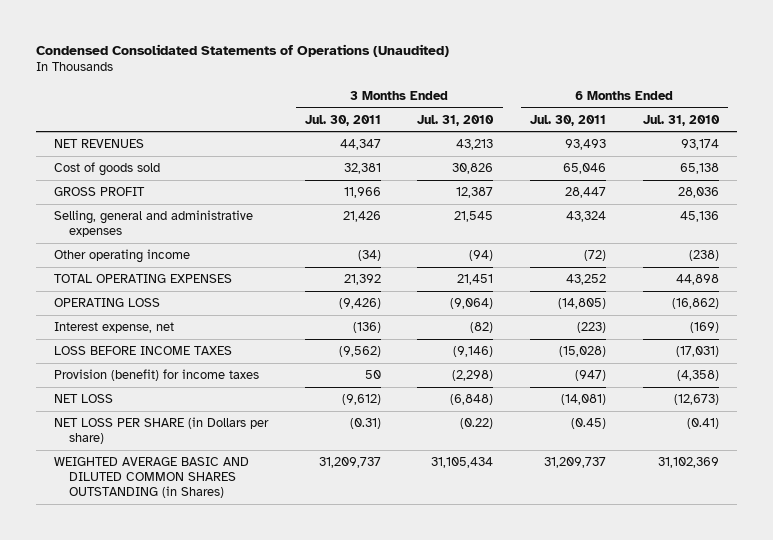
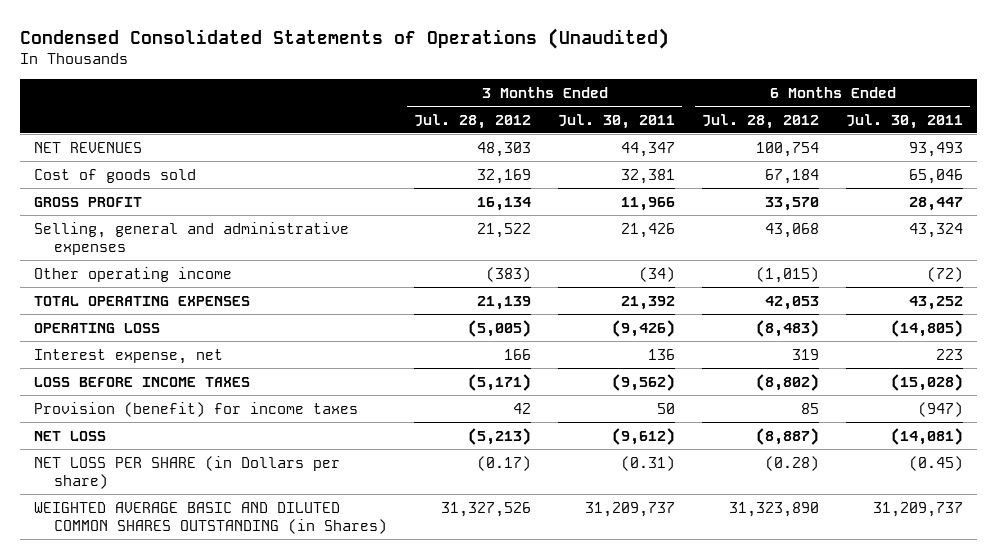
- | 3 Months Ended Jul. 30, 2011 | 3 Months Ended Jul. 31, 2010 | 6 Months Ended Jul. 30, 2011 | 6 Months Ended Jul. 31, 2010
+ | 3 Months Ended Jul. 28, 2012 | 3 Months Ended Jul. 30, 2011 | 6 Months Ended Jul. 28, 2012 | 6 Months Ended Jul. 30, 2011
- Interest expense, net | (136) | (82) | (223) | (169)
+ Interest expense, net | 166 | 136 | 319 | 223

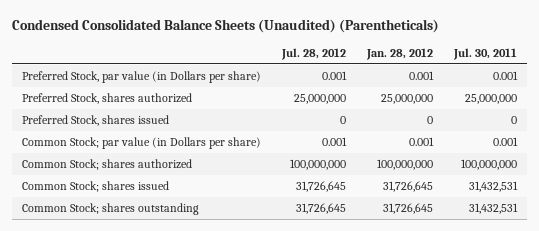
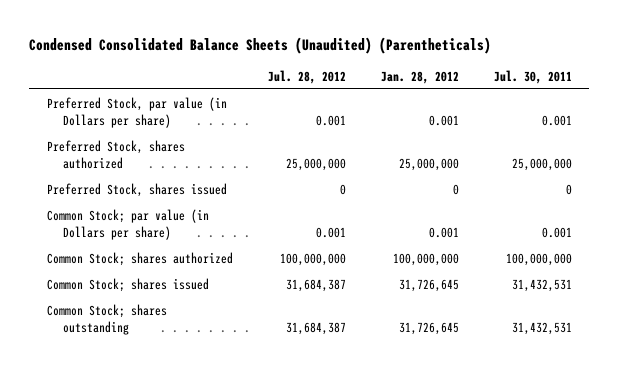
- Common Stock; shares issued | 31,726,645 | 31,726,645 | 31,432,531
- Common Stock; shares outstanding | 31,726,645 | 31,726,645 | 31,432,531
+ Common Stock; shares issued | 31,684,387 | 31,726,645 | 31,432,531
+ Common Stock; shares outstanding | 31,684,387 | 31,726,645 | 31,432,531

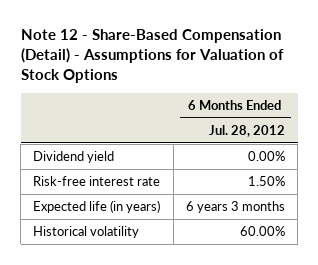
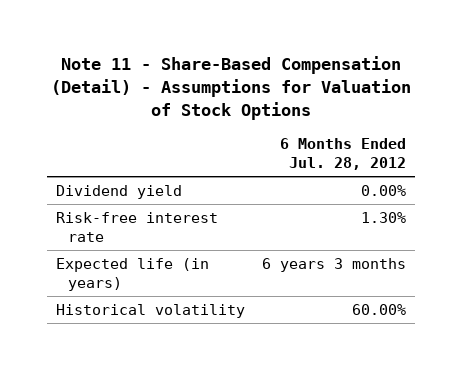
- Note 12 - Share-Based Compensation (Detail) - Assumptions for Valuation of Stock Options
+ Note 11 - Share-Based Compensation (Detail) - Assumptions for Valuation of Stock Options
- Risk-free interest rate | 1.50%
+ Risk-free interest rate | 1.30%

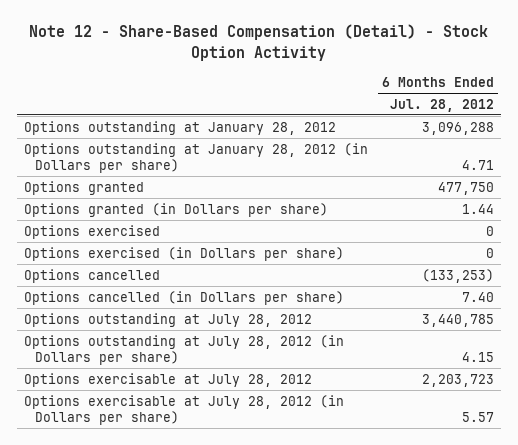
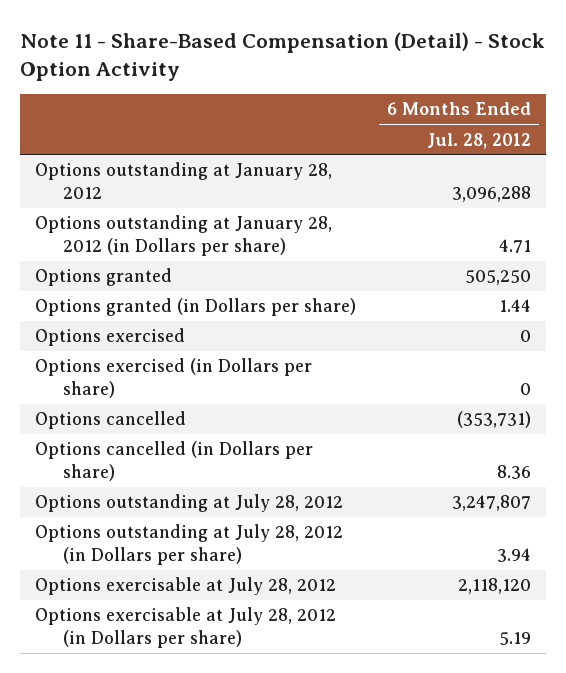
- Note 12 - Share-Based Compensation (Detail) - Stock Option Activity
+ Note 11 - Share-Based Compensation (Detail) - Stock Option Activity
- Options granted | 477,750
+ Options granted | 505,250
- Options cancelled | (133,253)
- Options cancelled (in Dollars per share) | 7.40
- Options outstanding at July 28, 2012 | 3,440,785
- Options outstanding at July 28, 2012 (in Dollars per share) | 4.15
- Options exercisable at July 28, 2012 | 2,203,723
- Options exercisable at July 28, 2012 (in Dollars per share) | 5.57
+ Options cancelled | (353,731)
+ Options cancelled (in Dollars per share) | 8.36
+ Options outstanding at July 28, 2012 | 3,247,807
+ Options outstanding at July 28, 2012 (in Dollars per share) | 3.94
+ Options exercisable at July 28, 2012 | 2,118,120
+ Options exercisable at July 28, 2012 (in Dollars per share) | 5.19

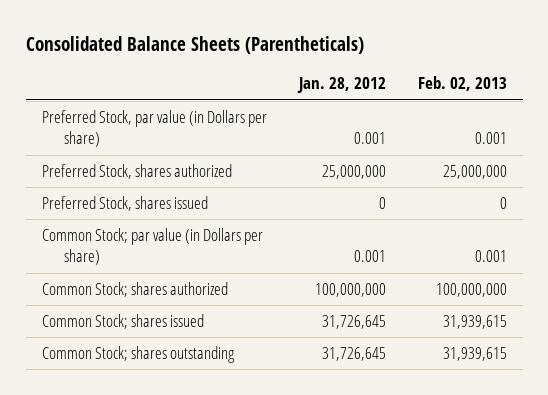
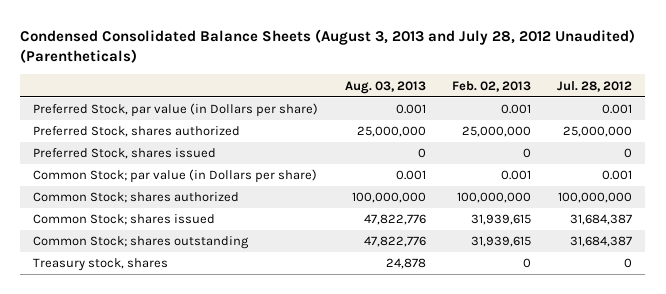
- Consolidated Balance Sheets (Parentheticals)
+ Condensed Consolidated Balance Sheets (August 3, 2013 and July 28, 2012 Unaudited) (Parentheticals)
- | Jan. 28, 2012 | Feb. 02, 2013
+ | Aug. 03, 2013 | Feb. 02, 2013 | Jul. 28, 2012
+ Treasury stock, shares | 24,878 | 0 | 0

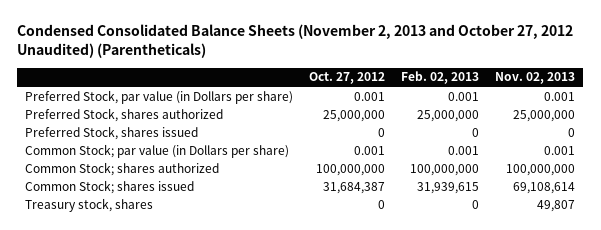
- Condensed Consolidated Balance Sheets (August 3, 2013 and July 28, 2012 Unaudited) (Parentheticals)
+ Condensed Consolidated Balance Sheets (November 2, 2013 and October 27, 2012 Unaudited) (Parentheticals)
- | Aug. 03, 2013 | Feb. 02, 2013 | Jul. 28, 2012
+ | Oct. 27, 2012 | Feb. 02, 2013 | Nov. 02, 2013
- Common Stock; shares outstanding | 47,822,776 | 31,939,615 | 31,684,387

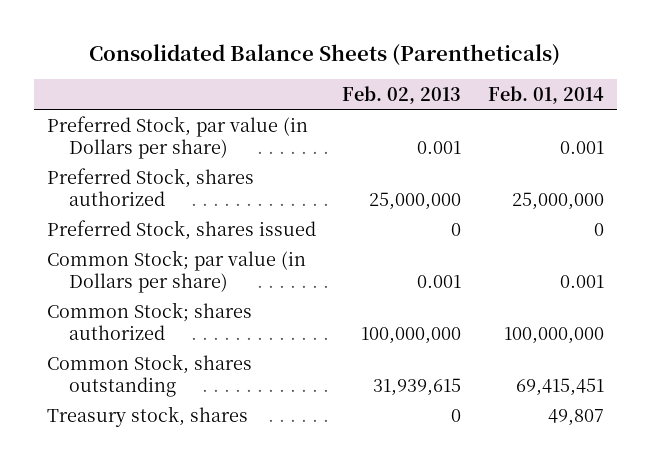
- Condensed Consolidated Balance Sheets (November 2, 2013 and October 27, 2012 Unaudited) (Parentheticals)
+ Consolidated Balance Sheets (Parentheticals)
- | Oct. 27, 2012 | Feb. 02, 2013 | Nov. 02, 2013
+ | Feb. 02, 2013 | Feb. 01, 2014
- Common Stock; shares issued | 31,684,387 | 31,939,615 | 69,108,614
+ Common Stock, shares outstanding | 31,939,615 | 69,415,451

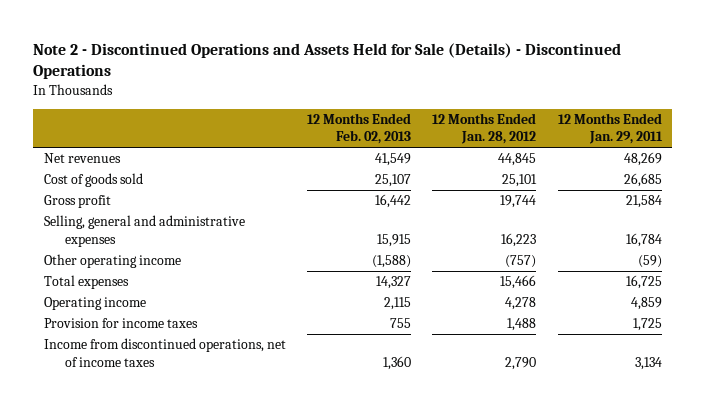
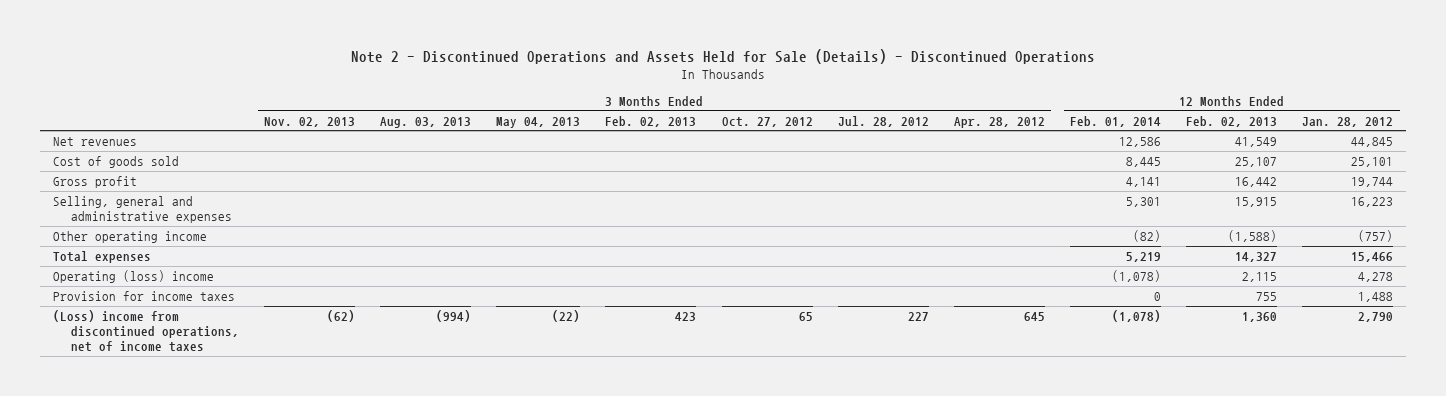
- | 12 Months Ended Feb. 02, 2013 | 12 Months Ended Jan. 28, 2012 | 12 Months Ended Jan. 29, 2011
+ | 3 Months Ended Nov. 02, 2013 | 3 Months Ended Aug. 03, 2013 | 3 Months Ended May 04, 2013 | 3 Months Ended Feb. 02, 2013 | 3 Months Ended Oct. 27, 2012 | 3 Months Ended Jul. 28, 2012 | 3 Months Ended Apr. 28, 2012 | 12 Months Ended Feb. 01, 2014 | 12 Months Ended Feb. 02, 2013 | 12 Months Ended Jan. 28, 2012
- Operating income | 2,115 | 4,278 | 4,859
+ Operating (loss) income | | | | | | | | (1,078) | 2,115 | 4,278
- Income from discontinued operations, net of income taxes | 1,360 | 2,790 | 3,134
+ (Loss) income from discontinued operations, net of income taxes | (62) | (994) | (22) | 423 | 65 | 227 | 645 | (1,078) | 1,360 | 2,790

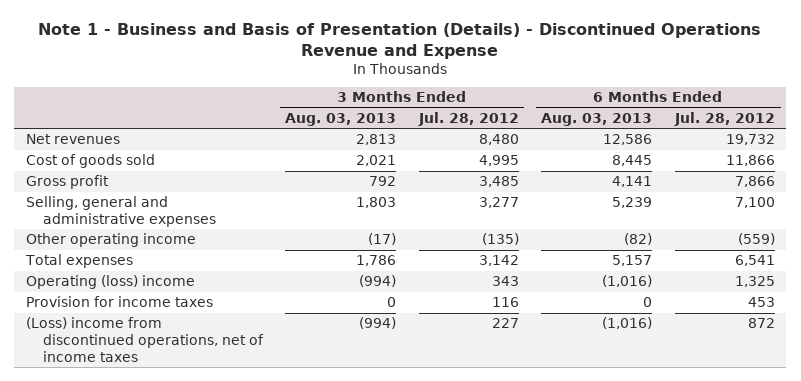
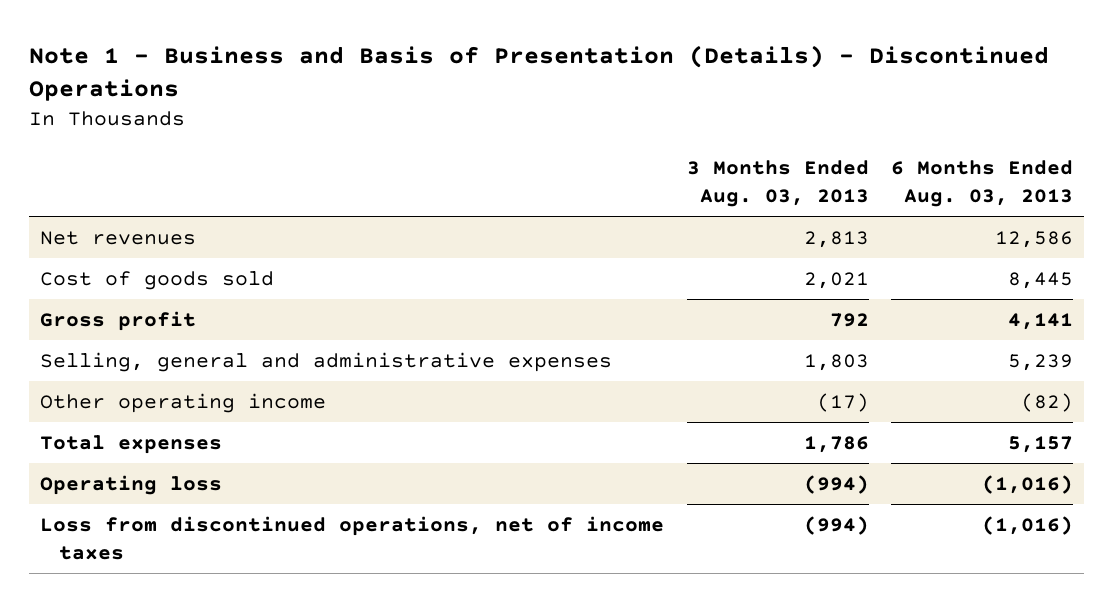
- Note 1 - Business and Basis of Presentation (Details) - Discontinued Operations Revenue and Expense
+ Note 1 - Business and Basis of Presentation (Details) - Discontinued Operations
- | 3 Months Ended Aug. 03, 2013 | 3 Months Ended Jul. 28, 2012 | 6 Months Ended Aug. 03, 2013 | 6 Months Ended Jul. 28, 2012
+ | 3 Months Ended Aug. 03, 2013 | 6 Months Ended Aug. 03, 2013
- Operating (loss) income | (994) | 343 | (1,016) | 1,325
- Provision for income taxes | 0 | 116 | 0 | 453
- (Loss) income from discontinued operations, net of income taxes | (994) | 227 | (1,016) | 872
+ Operating loss | (994) | (1,016)
+ Loss from discontinued operations, net of income taxes | (994) | (1,016)

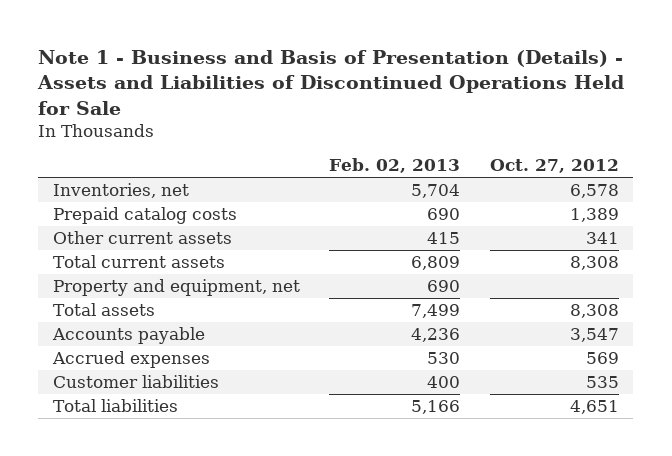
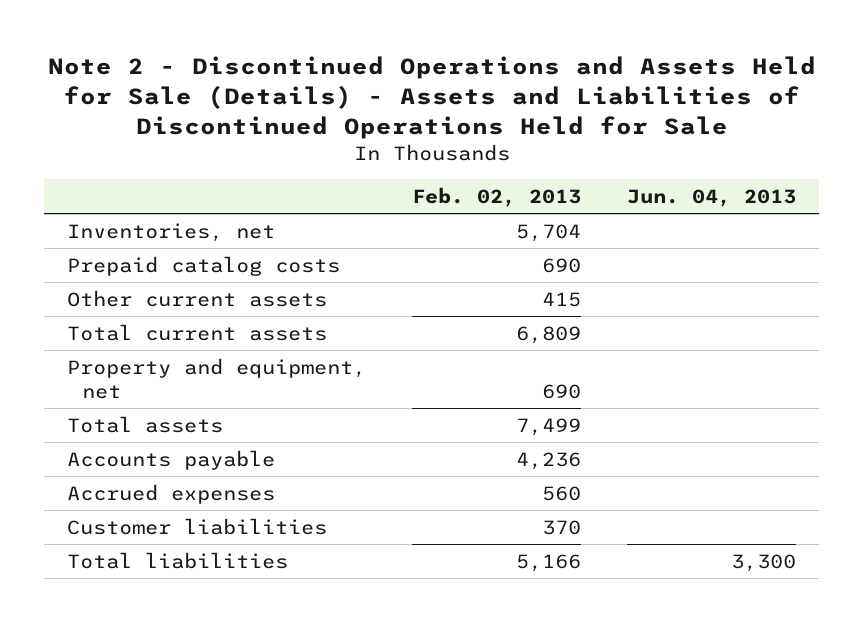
- Note 1 - Business and Basis of Presentation (Details) - Assets and Liabilities of Discontinued Operations Held for Sale
+ Note 2 - Discontinued Operations and Assets Held for Sale (Details) - Assets and Liabilities of Discontinued Operations Held for Sale
- | Feb. 02, 2013 | Oct. 27, 2012
+ | Feb. 02, 2013 | Jun. 04, 2013
- Accrued expenses | 530 | 569
- Customer liabilities | 400 | 535
+ Accrued expenses | 560 |
+ Customer liabilities | 370 |

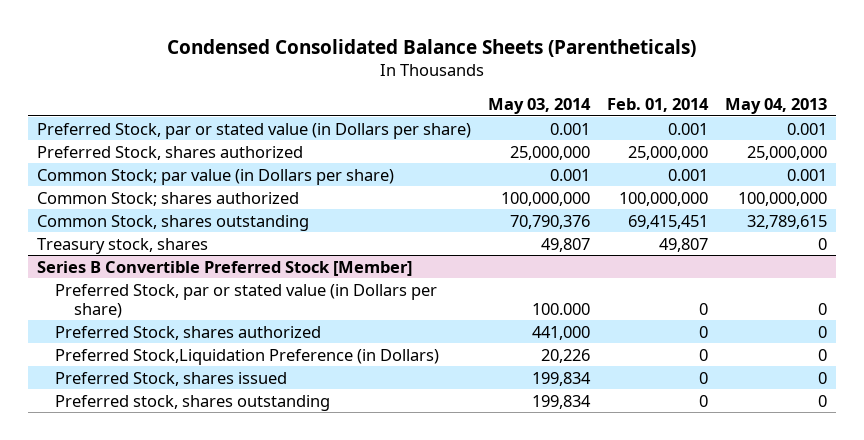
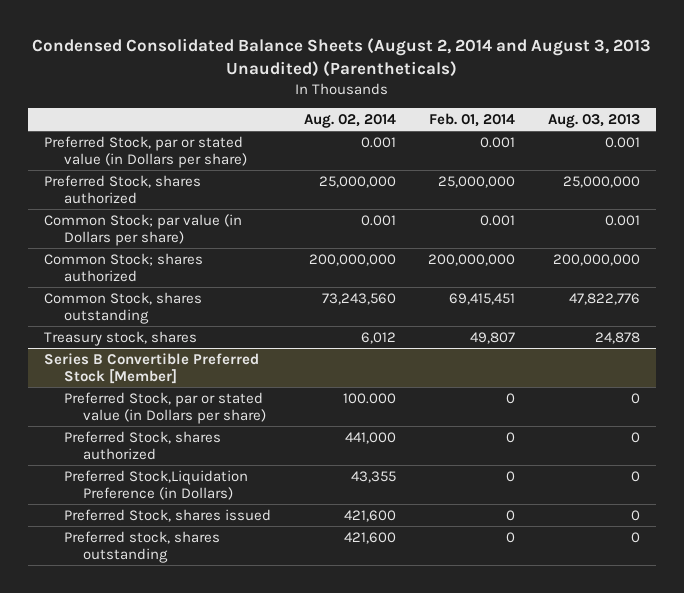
- Condensed Consolidated Balance Sheets (Parentheticals)
+ Condensed Consolidated Balance Sheets (August 2, 2014 and August 3, 2013 Unaudited) (Parentheticals)
- | May 03, 2014 | Feb. 01, 2014 | May 04, 2013
+ | Aug. 02, 2014 | Feb. 01, 2014 | Aug. 03, 2013
- Common Stock; shares authorized | 100,000,000 | 100,000,000 | 100,000,000
+ Common Stock; shares authorized | 200,000,000 | 200,000,000 | 200,000,000

